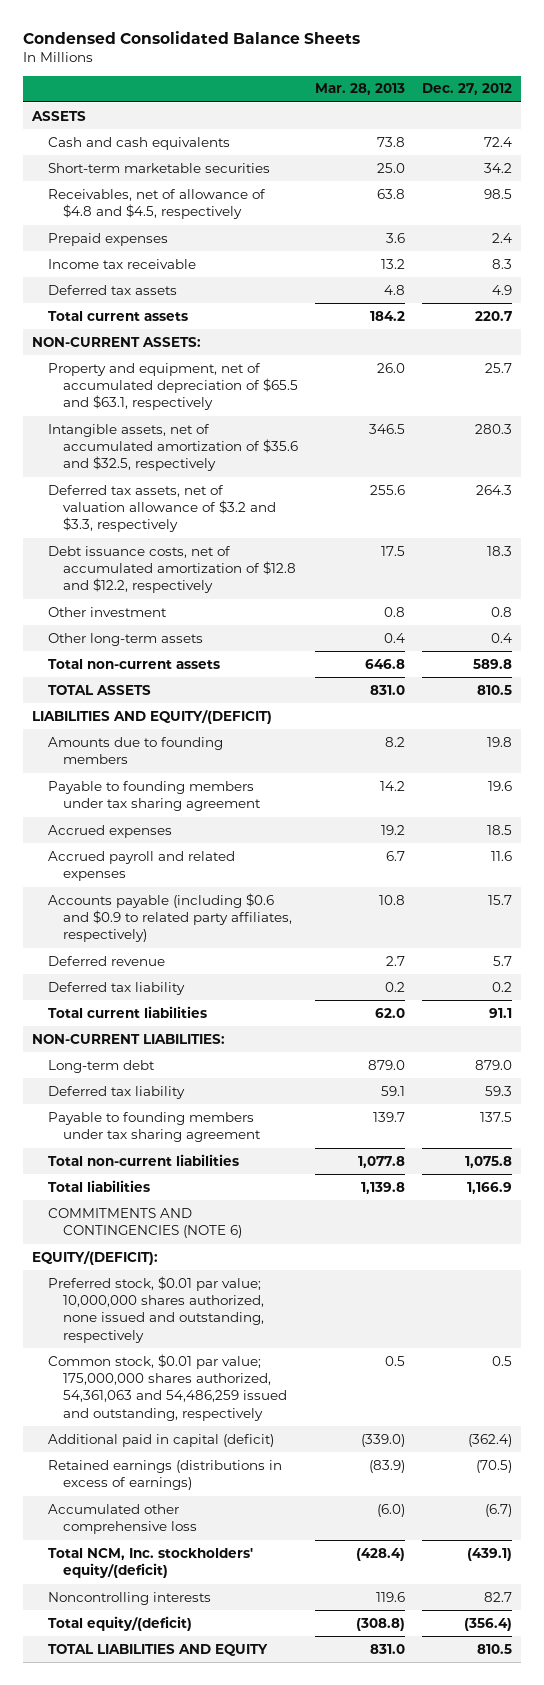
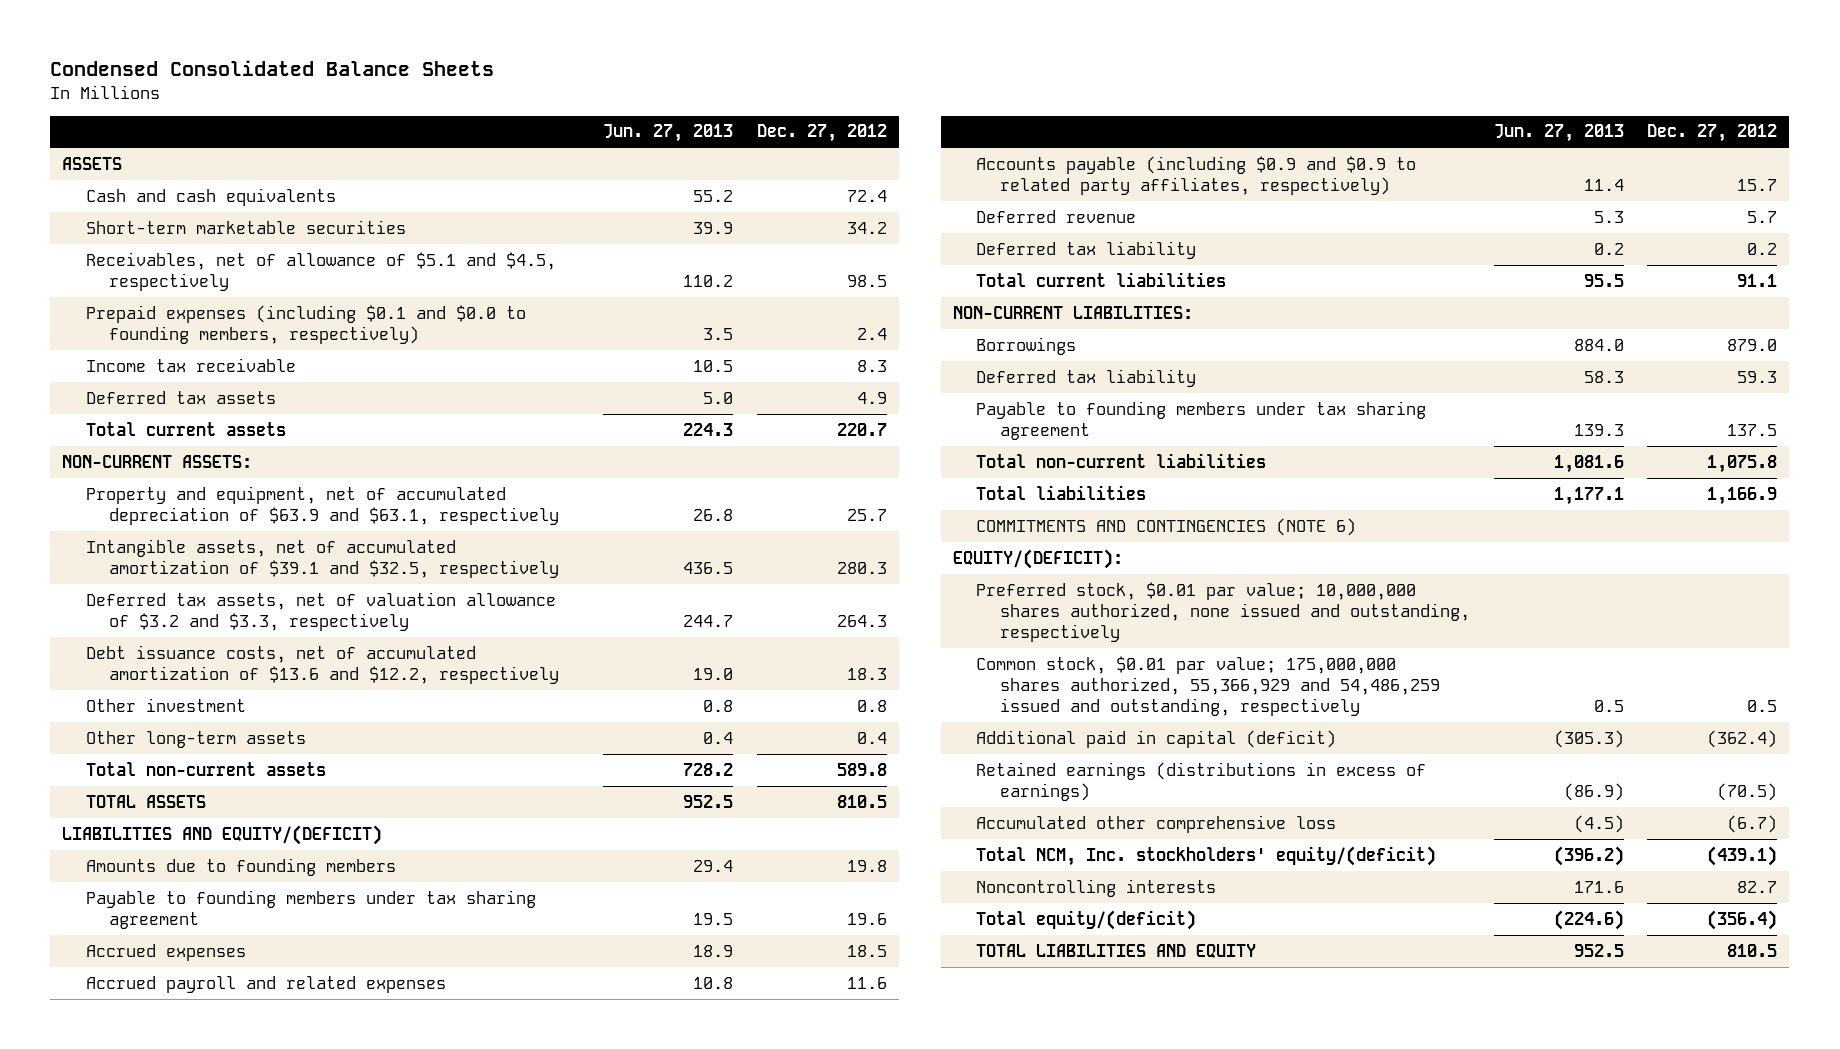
- | Mar. 28, 2013 | Dec. 27, 2012
+ | Jun. 27, 2013 | Dec. 27, 2012
- Receivables, net of allowance of $4.8 and $4.5, respectively | 63.8 | 98.5
- Prepaid expenses | 3.6 | 2.4
+ Receivables, net of allowance of $5.1 and $4.5, respectively | 110.2 | 98.5
+ Prepaid expenses (including $0.1 and $0.0 to founding members, respectively) | 3.5 | 2.4
- Property and equipment, net of accumulated depreciation of $65.5 and $63.1, respectively | 26.0 | 25.7
- Intangible assets, net of accumulated amortization of $35.6 and $32.5, respectively | 346.5 | 280.3
+ Property and equipment, net of accumulated depreciation of $63.9 and $63.1, respectively | 26.8 | 25.7
+ Intangible assets, net of accumulated amortization of $39.1 and $32.5, respectively | 436.5 | 280.3
- Debt issuance costs, net of accumulated amortization of $12.8 and $12.2, respectively | 17.5 | 18.3
+ Debt issuance costs, net of accumulated amortization of $13.6 and $12.2, respectively | 19.0 | 18.3
- Accounts payable (including $0.6 and $0.9 to related party affiliates, respectively) | 10.8 | 15.7
+ Accounts payable (including $0.9 and $0.9 to related party affiliates, respectively) | 11.4 | 15.7
- Long-term debt | 879.0 | 879.0
+ Borrowings | 884.0 | 879.0
- Common stock, $0.01 par value; 175,000,000 shares authorized, 54,361,063 and 54,486,259 issued and outstanding, respectively | 0.5 | 0.5
+ Common stock, $0.01 par value; 175,000,000 shares authorized, 55,366,929 and 54,486,259 issued and outstanding, respectively | 0.5 | 0.5

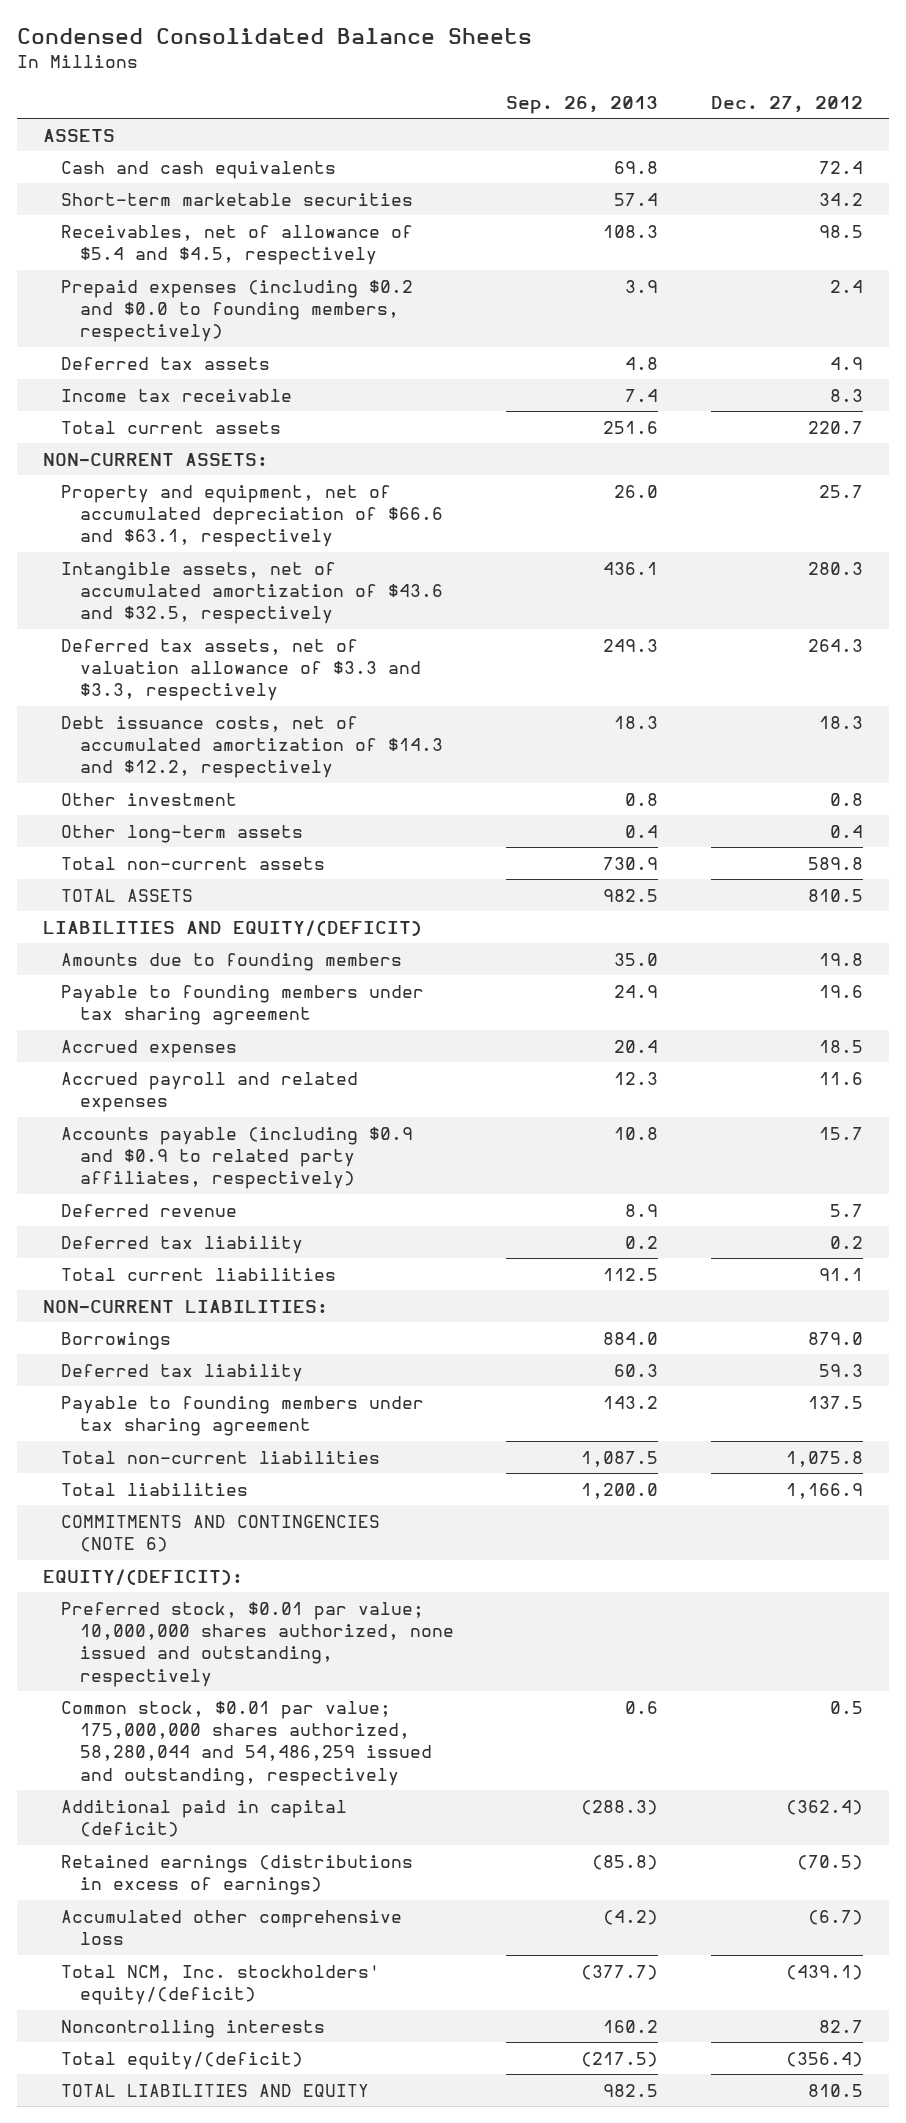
- | Jun. 27, 2013 | Dec. 27, 2012
+ | Sep. 26, 2013 | Dec. 27, 2012
- Receivables, net of allowance of $5.1 and $4.5, respectively | 110.2 | 98.5
- Prepaid expenses (including $0.1 and $0.0 to founding members, respectively) | 3.5 | 2.4
+ Receivables, net of allowance of $5.4 and $4.5, respectively | 108.3 | 98.5
+ Prepaid expenses (including $0.2 and $0.0 to founding members, respectively) | 3.9 | 2.4
moved down: Income tax receivable | 7.4 | 8.3
- Property and equipment, net of accumulated depreciation of $63.9 and $63.1, respectively | 26.8 | 25.7
- Intangible assets, net of accumulated amortization of $39.1 and $32.5, respectively | 436.5 | 280.3
- Deferred tax assets, net of valuation allowance of $3.2 and $3.3, respectively | 244.7 | 264.3
- Debt issuance costs, net of accumulated amortization of $13.6 and $12.2, respectively | 19.0 | 18.3
+ Property and equipment, net of accumulated depreciation of $66.6 and $63.1, respectively | 26.0 | 25.7
+ Intangible assets, net of accumulated amortization of $43.6 and $32.5, respectively | 436.1 | 280.3
+ Deferred tax assets, net of valuation allowance of $3.3 and $3.3, respectively | 249.3 | 264.3
+ Debt issuance costs, net of accumulated amortization of $14.3 and $12.2, respectively | 18.3 | 18.3
- Common stock, $0.01 par value; 175,000,000 shares authorized, 55,366,929 and 54,486,259 issued and outstanding, respectively | 0.5 | 0.5
+ Common stock, $0.01 par value; 175,000,000 shares authorized, 58,280,044 and 54,486,259 issued and outstanding, respectively | 0.6 | 0.5

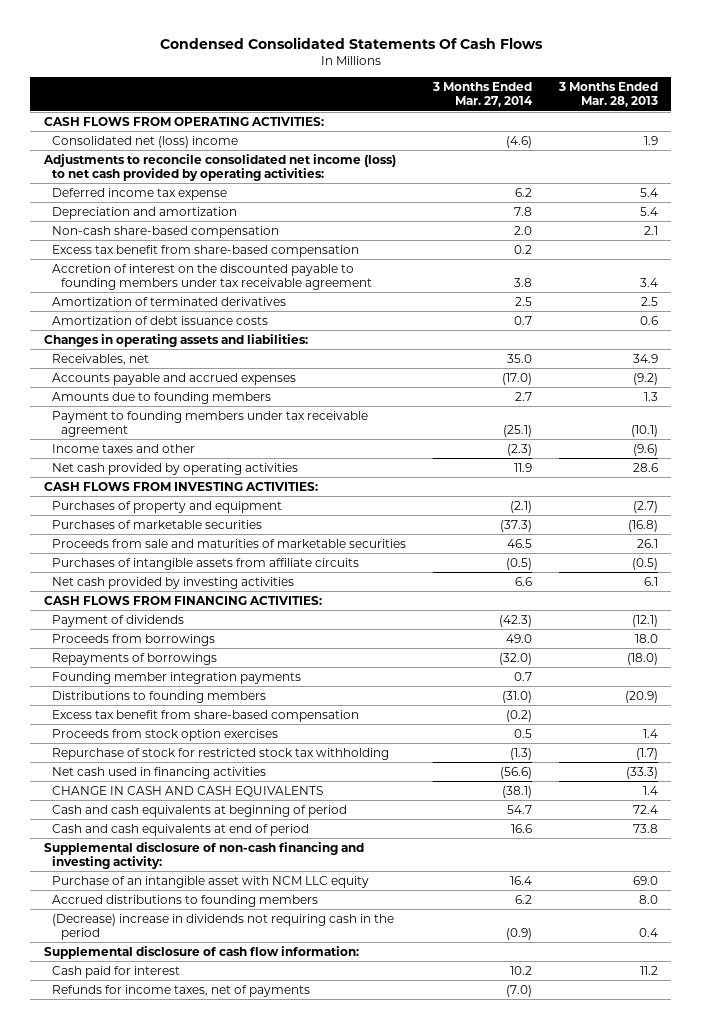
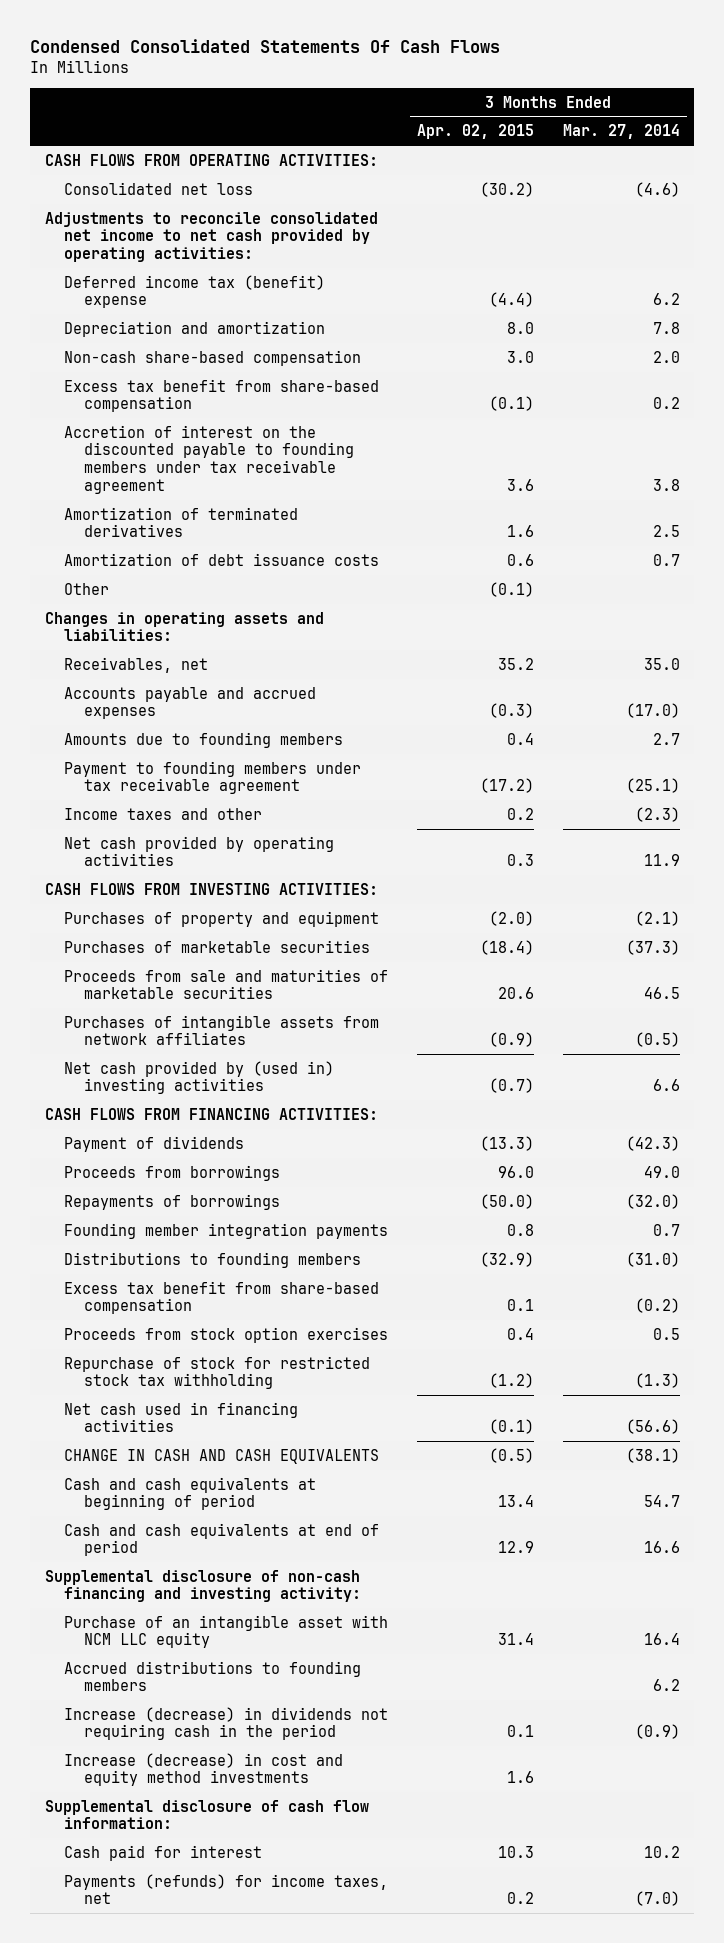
- | 3 Months Ended Mar. 27, 2014 | 3 Months Ended Mar. 28, 2013
+ | 3 Months Ended Apr. 02, 2015 | 3 Months Ended Mar. 27, 2014
- Consolidated net (loss) income | (4.6) | 1.9
- Adjustments to reconcile consolidated net income (loss) to net cash provided by operating activities:
- Deferred income tax expense | 6.2 | 5.4
+ Consolidated net loss | (30.2) | (4.6)
+ Adjustments to reconcile consolidated net income to net cash provided by operating activities:
+ Deferred income tax (benefit) expense | (4.4) | 6.2
+ Other | (0.1) |
- Purchases of intangible assets from affiliate circuits | (0.5) | (0.5)
- Net cash provided by investing activities | 6.6 | 6.1
+ Purchases of intangible assets from network affiliates | (0.9) | (0.5)
+ Net cash provided by (used in) investing activities | (0.7) | 6.6
- (Decrease) increase in dividends not requiring cash in the period | (0.9) | 0.4
+ Increase (decrease) in dividends not requiring cash in the period | 0.1 | (0.9)
+ Increase (decrease) in cost and equity method investments | 1.6 |
- Refunds for income taxes, net of payments | (7.0) |
+ Payments (refunds) for income taxes, net | 0.2 | (7.0)

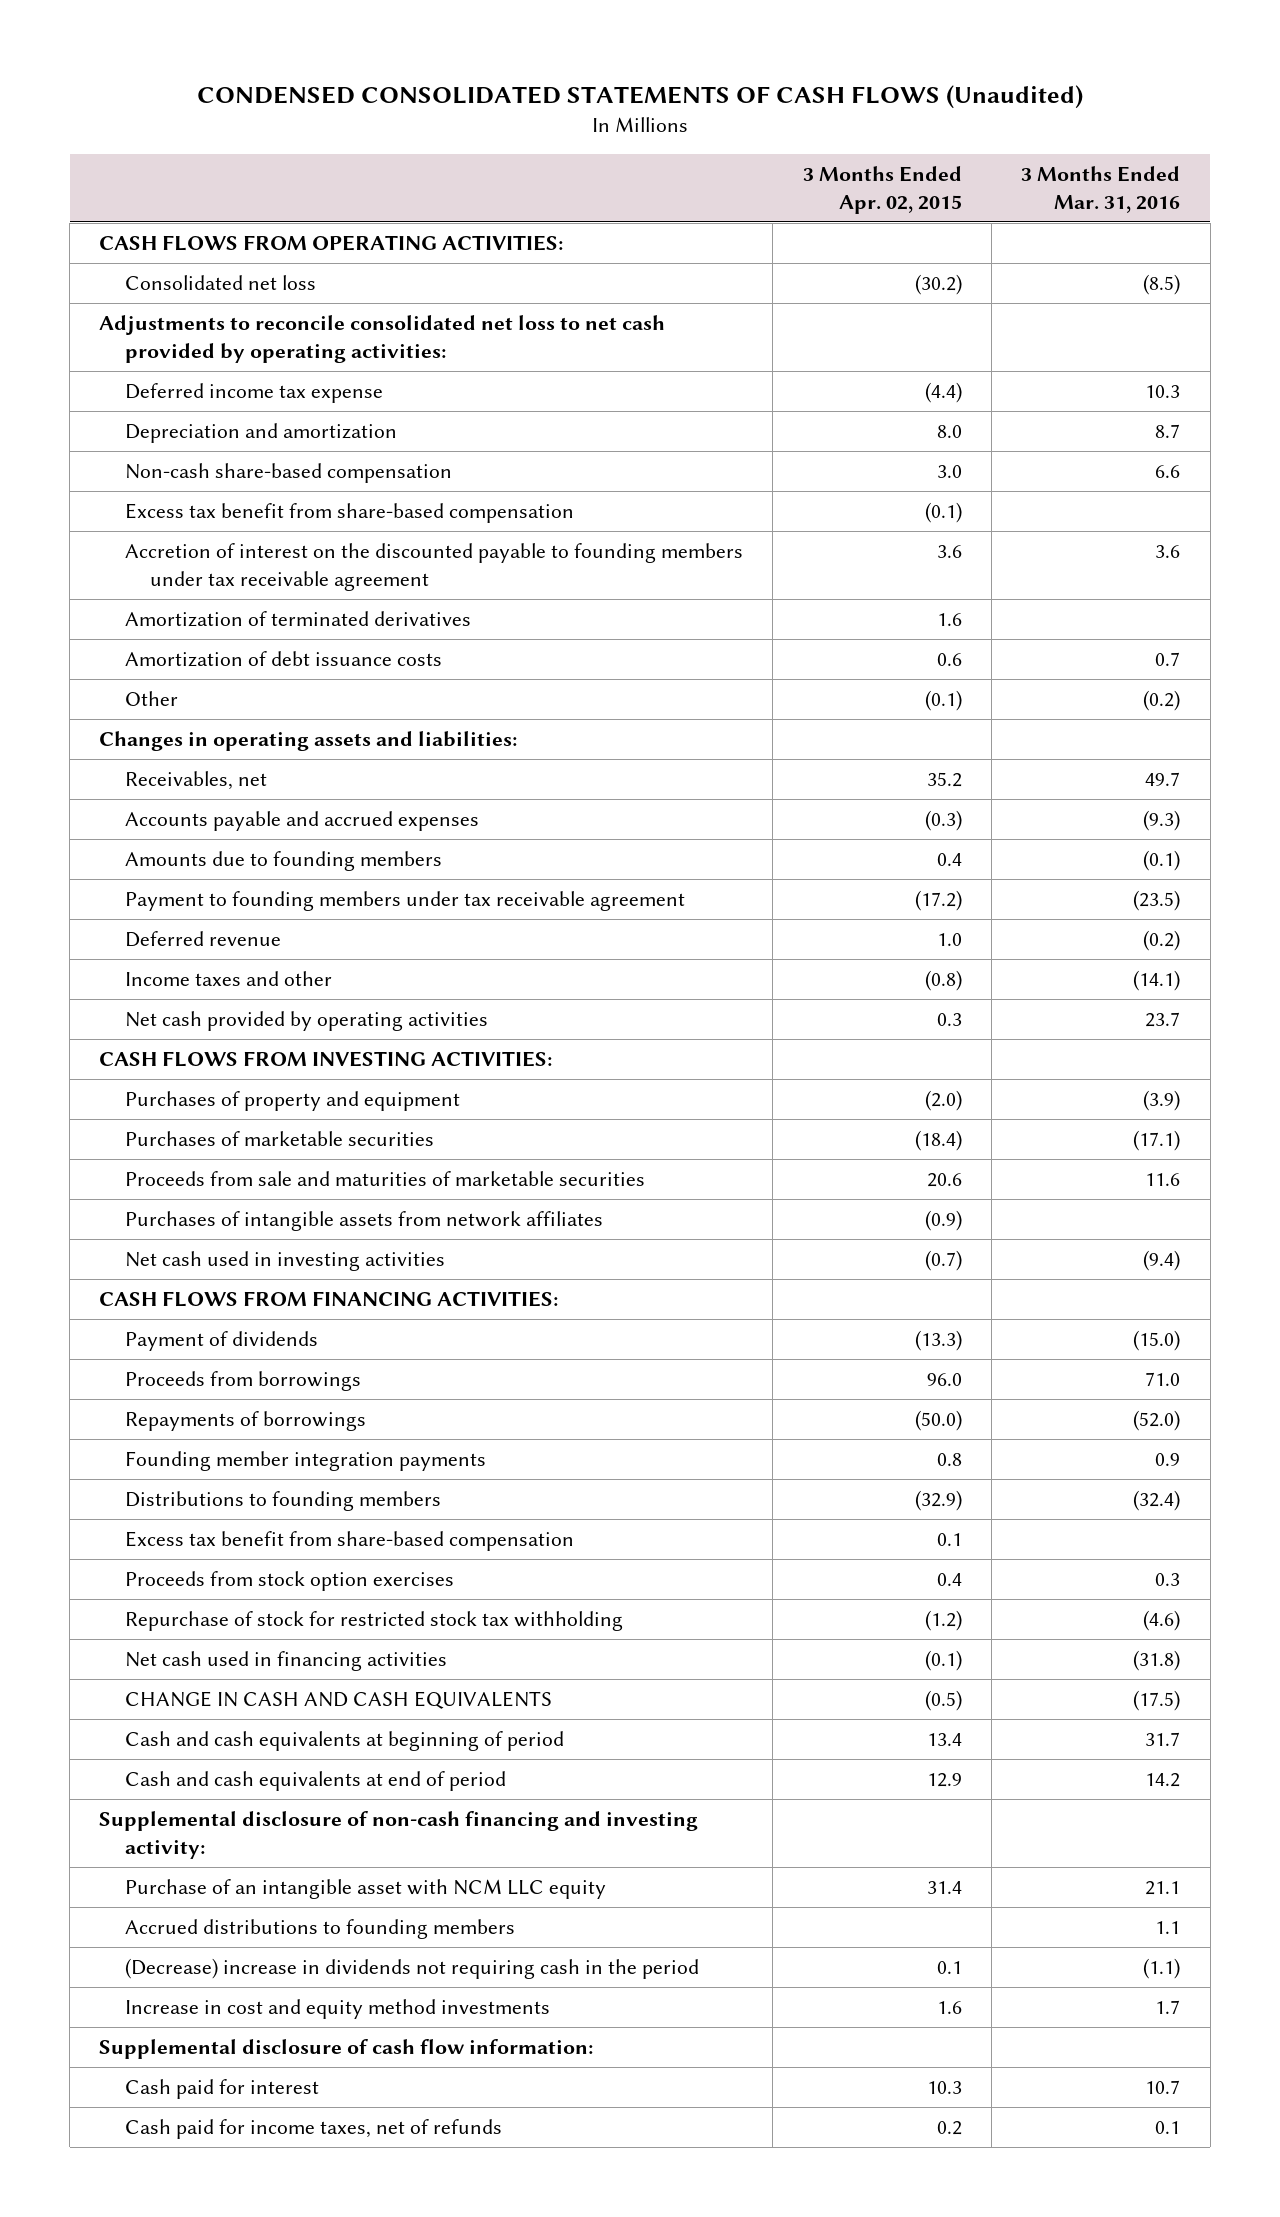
- Condensed Consolidated Statements Of Cash Flows
+ CONDENSED CONSOLIDATED STATEMENTS OF CASH FLOWS (Unaudited)
- | 3 Months Ended Apr. 02, 2015 | 3 Months Ended Mar. 27, 2014
+ | 3 Months Ended Apr. 02, 2015 | 3 Months Ended Mar. 31, 2016
- Adjustments to reconcile consolidated net income to net cash provided by operating activities:
- Deferred income tax (benefit) expense | (4.4) | 6.2
+ Adjustments to reconcile consolidated net loss to net cash provided by operating activities:
+ Deferred income tax expense | (4.4) | 10.3
- Income taxes and other | 0.2 | (2.3)
+ Deferred revenue | 1.0 | (0.2)
+ Income taxes and other | (0.8) | (14.1)
- Net cash provided by (used in) investing activities | (0.7) | 6.6
+ Net cash used in investing activities | (0.7) | (9.4)
- Increase (decrease) in dividends not requiring cash in the period | 0.1 | (0.9)
- Increase (decrease) in cost and equity method investments | 1.6 |
+ (Decrease) increase in dividends not requiring cash in the period | 0.1 | (1.1)
+ Increase in cost and equity method investments | 1.6 | 1.7
- Payments (refunds) for income taxes, net | 0.2 | (7.0)
+ Cash paid for income taxes, net of refunds | 0.2 | 0.1

